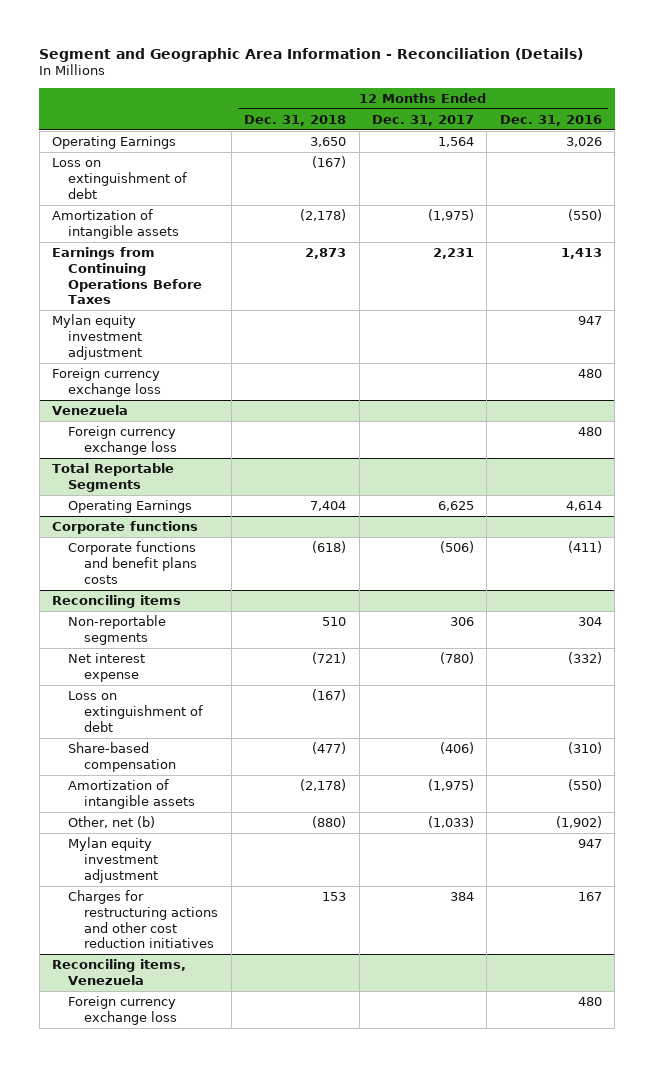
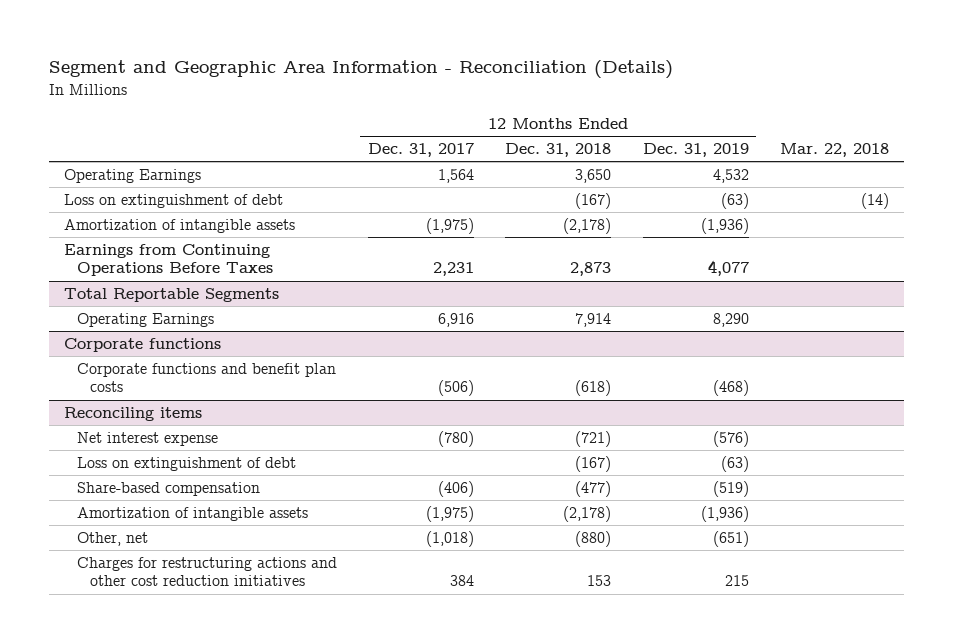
- | 12 Months Ended Dec. 31, 2018 | 12 Months Ended Dec. 31, 2017 | 12 Months Ended Dec. 31, 2016
+ | 12 Months Ended Dec. 31, 2017 | 12 Months Ended Dec. 31, 2018 | 12 Months Ended Dec. 31, 2019 | Mar. 22, 2018
- Mylan equity investment adjustment | | | 947
- Foreign currency exchange loss | | | 480
- Venezuela
- Foreign currency exchange loss | | | 480
@ Total Reportable Segments
- Operating Earnings | 7,404 | 6,625 | 4,614
+ Operating Earnings | 6,916 | 7,914 | 8,290 |
@ Corporate functions
- Corporate functions and benefit plans costs | (618) | (506) | (411)
+ Corporate functions and benefit plan costs | (506) | (618) | (468) |
@ Reconciling items
- Non-reportable segments | 510 | 306 | 304
- Other, net (b) | (880) | (1,033) | (1,902)
- Mylan equity investment adjustment | | | 947
+ Other, net | (1,018) | (880) | (651) |
- Reconciling items, Venezuela
- Foreign currency exchange loss | | | 480

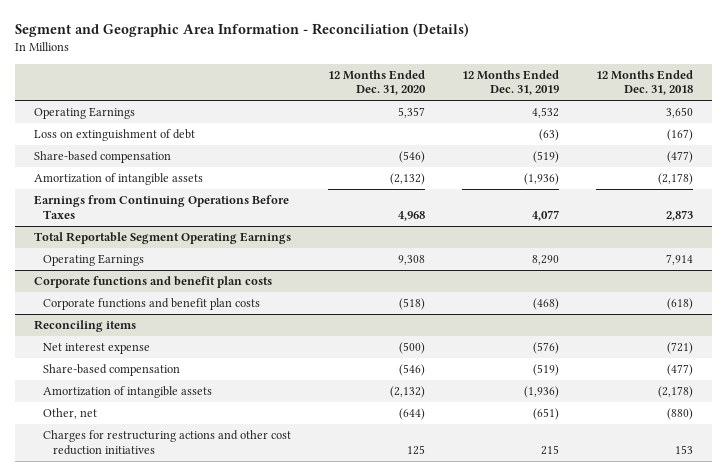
- | 12 Months Ended Dec. 31, 2017 | 12 Months Ended Dec. 31, 2018 | 12 Months Ended Dec. 31, 2019 | Mar. 22, 2018
+ | 12 Months Ended Dec. 31, 2020 | 12 Months Ended Dec. 31, 2019 | 12 Months Ended Dec. 31, 2018
+ Share-based compensation | (546) | (519) | (477)
- Total Reportable Segments
+ Total Reportable Segment Operating Earnings
- Corporate functions
+ Corporate functions and benefit plan costs
@ Reconciling items
- Loss on extinguishment of debt | | (167) | (63) |

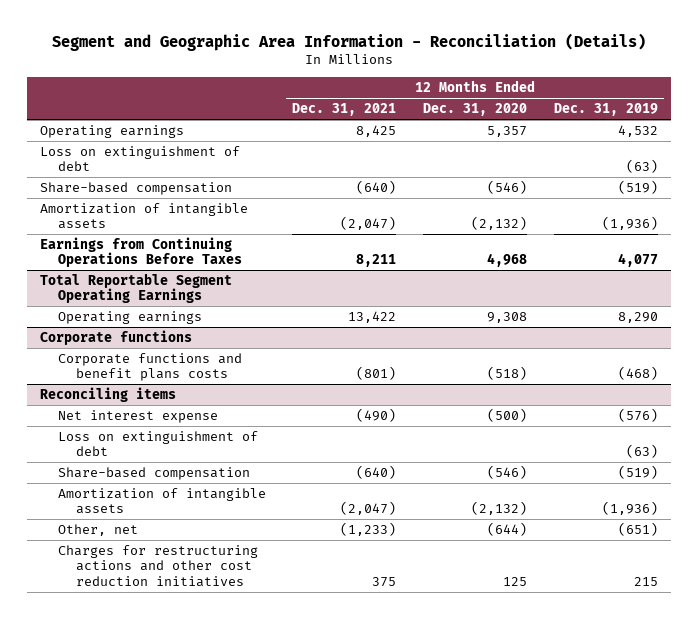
- | 12 Months Ended Dec. 31, 2020 | 12 Months Ended Dec. 31, 2019 | 12 Months Ended Dec. 31, 2018
+ | 12 Months Ended Dec. 31, 2021 | 12 Months Ended Dec. 31, 2020 | 12 Months Ended Dec. 31, 2019
- Operating Earnings | 5,357 | 4,532 | 3,650
+ Operating earnings | 8,425 | 5,357 | 4,532
@ Total Reportable Segment Operating Earnings
- Operating Earnings | 9,308 | 8,290 | 7,914
- Corporate functions and benefit plan costs
- Corporate functions and benefit plan costs | (518) | (468) | (618)
@ Total Reportable Segment Operating Earnings
+ Operating earnings | 13,422 | 9,308 | 8,290
+ Corporate functions
+ Corporate functions and benefit plans costs | (801) | (518) | (468)
@ Reconciling items
+ Loss on extinguishment of debt | | | (63)

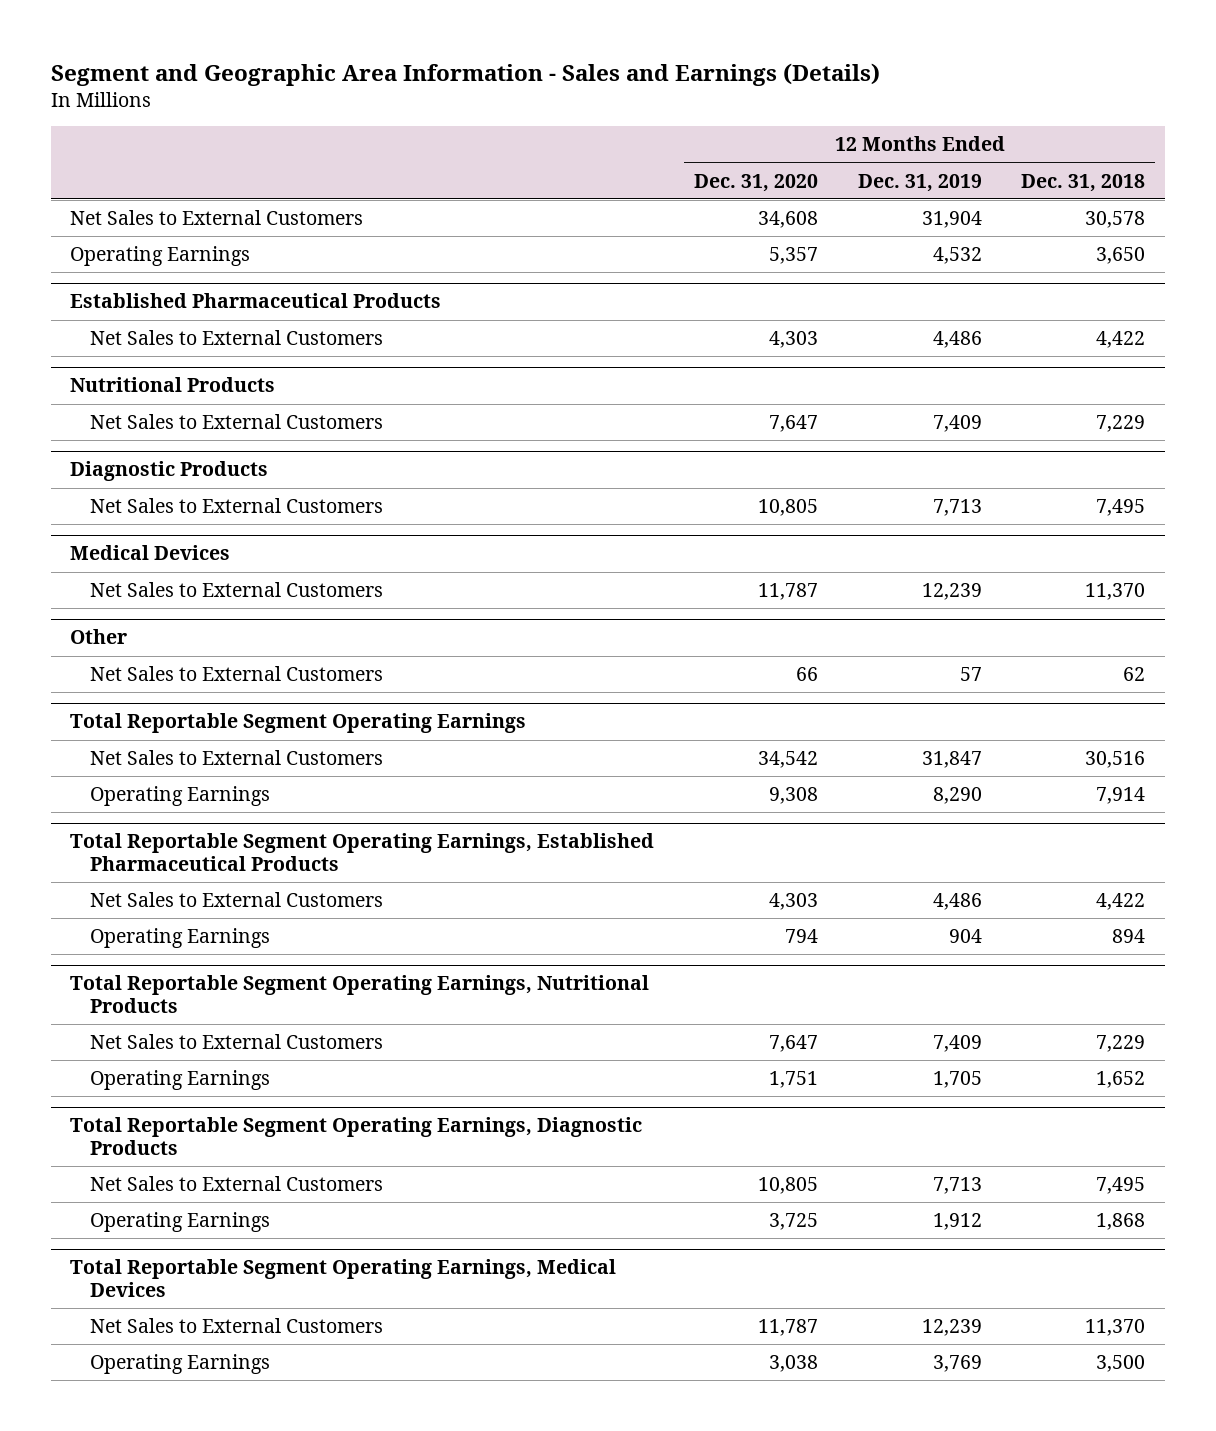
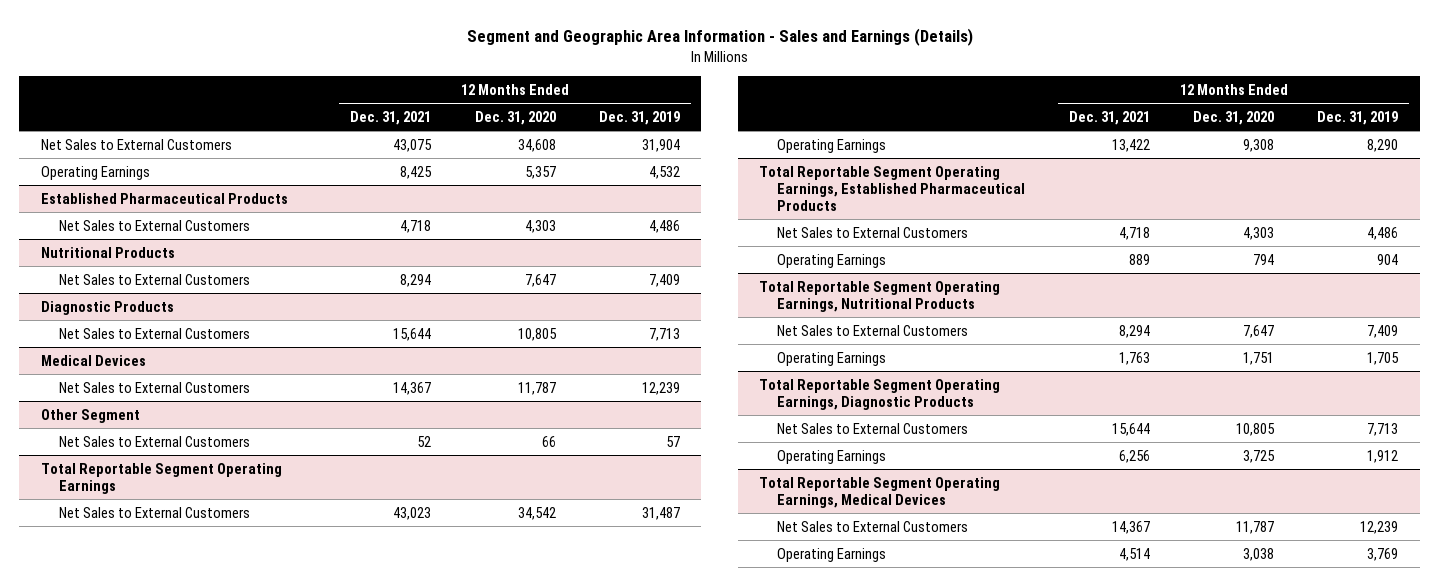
- | 12 Months Ended Dec. 31, 2020 | 12 Months Ended Dec. 31, 2019 | 12 Months Ended Dec. 31, 2018
+ | 12 Months Ended Dec. 31, 2021 | 12 Months Ended Dec. 31, 2020 | 12 Months Ended Dec. 31, 2019
- Other
+ Other Segment
@ Total Reportable Segment Operating Earnings
- Net Sales to External Customers | 34,542 | 31,847 | 30,516
+ Net Sales to External Customers | 43,023 | 34,542 | 31,487

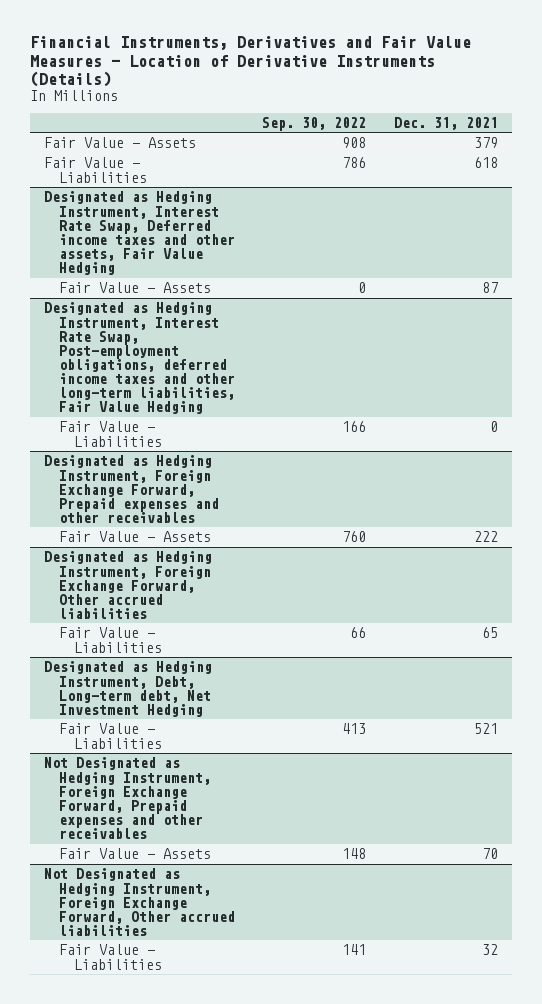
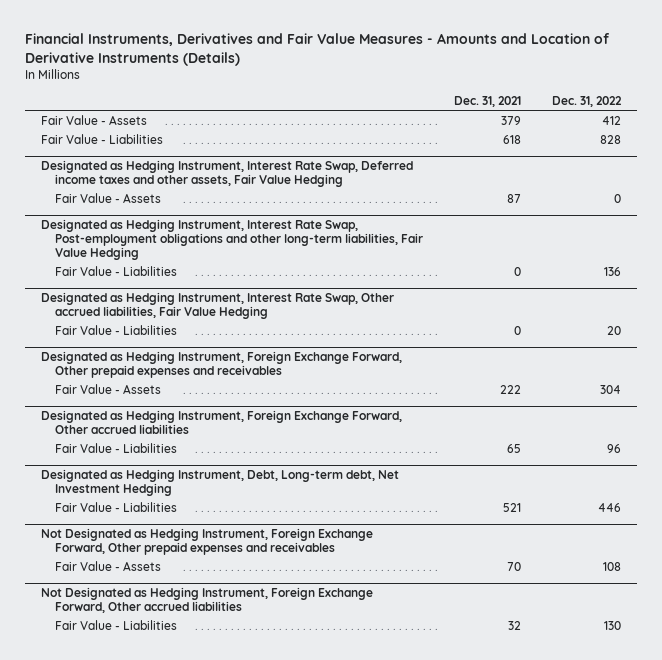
- Financial Instruments, Derivatives and Fair Value Measures - Location of Derivative Instruments (Details)
+ Financial Instruments, Derivatives and Fair Value Measures - Amounts and Location of Derivative Instruments (Details)
- | Sep. 30, 2022 | Dec. 31, 2021
+ | Dec. 31, 2021 | Dec. 31, 2022
- Designated as Hedging Instrument, Interest Rate Swap, Post-employment obligations, deferred income taxes and other long-term liabilities, Fair Value Hedging
+ Designated as Hedging Instrument, Interest Rate Swap, Post-employment obligations and other long-term liabilities, Fair Value Hedging
- Designated as Hedging Instrument, Foreign Exchange Forward, Prepaid expenses and other receivables
+ Designated as Hedging Instrument, Interest Rate Swap, Other accrued liabilities, Fair Value Hedging
+ Fair Value - Liabilities | 0 | 20
+ Designated as Hedging Instrument, Foreign Exchange Forward, Other prepaid expenses and receivables
- Not Designated as Hedging Instrument, Foreign Exchange Forward, Prepaid expenses and other receivables
+ Not Designated as Hedging Instrument, Foreign Exchange Forward, Other prepaid expenses and receivables

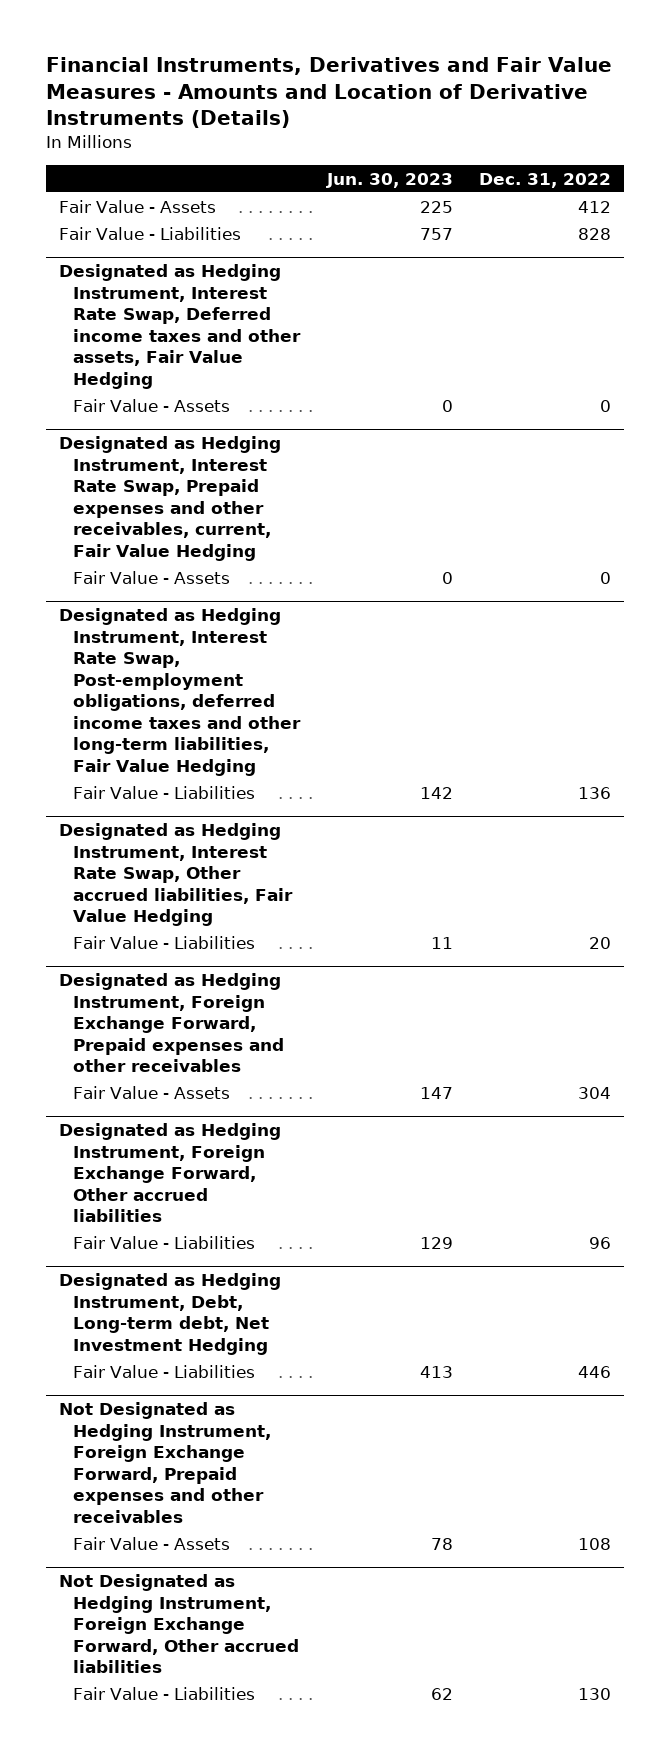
- | Dec. 31, 2021 | Dec. 31, 2022
+ | Jun. 30, 2023 | Dec. 31, 2022
- Designated as Hedging Instrument, Interest Rate Swap, Post-employment obligations and other long-term liabilities, Fair Value Hedging
+ Designated as Hedging Instrument, Interest Rate Swap, Prepaid expenses and other receivables, current, Fair Value Hedging
+ Fair Value - Assets | 0 | 0
+ Designated as Hedging Instrument, Interest Rate Swap, Post-employment obligations, deferred income taxes and other long-term liabilities, Fair Value Hedging
- Designated as Hedging Instrument, Foreign Exchange Forward, Other prepaid expenses and receivables
+ Designated as Hedging Instrument, Foreign Exchange Forward, Prepaid expenses and other receivables
- Not Designated as Hedging Instrument, Foreign Exchange Forward, Other prepaid expenses and receivables
+ Not Designated as Hedging Instrument, Foreign Exchange Forward, Prepaid expenses and other receivables

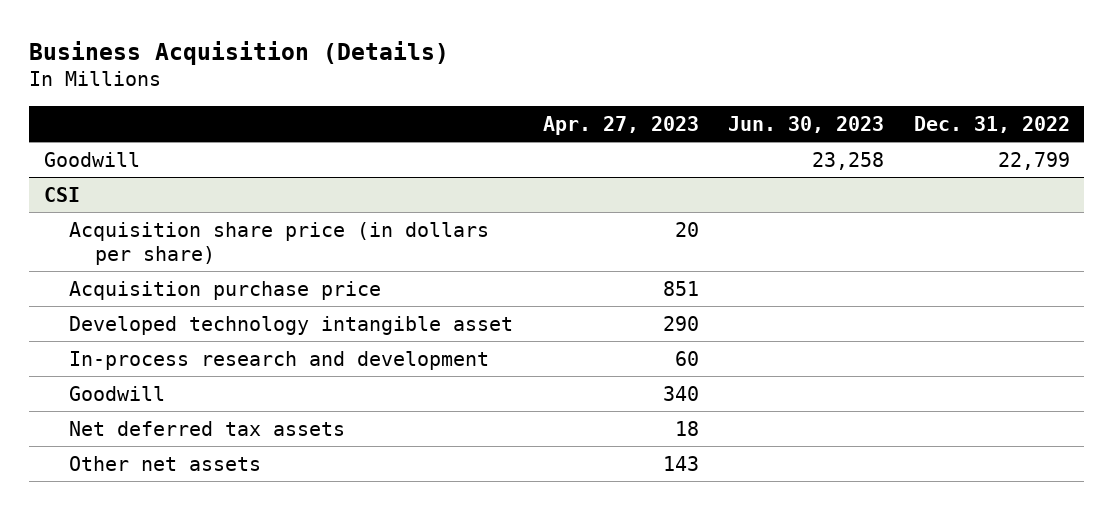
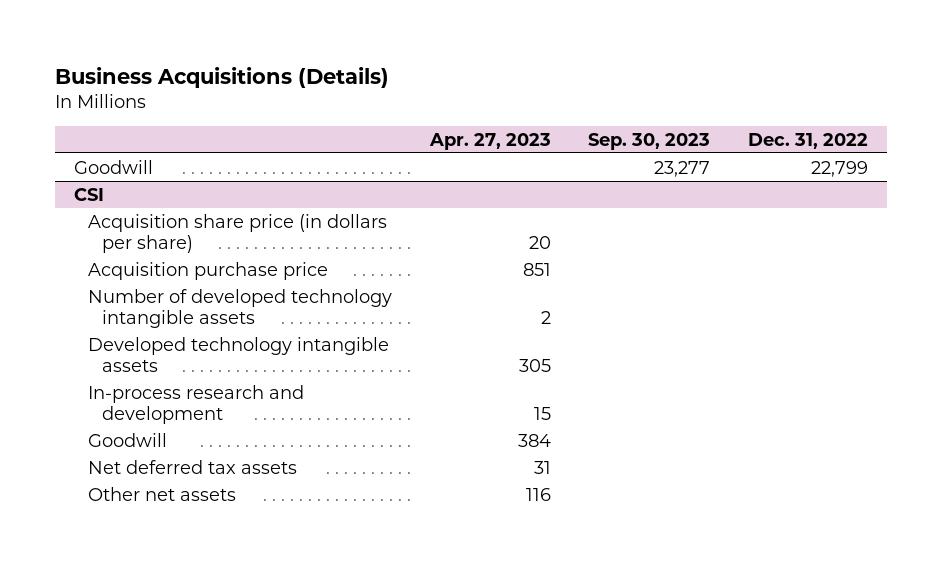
- Business Acquisition (Details)
+ Business Acquisitions (Details)
- | Apr. 27, 2023 | Jun. 30, 2023 | Dec. 31, 2022
+ | Apr. 27, 2023 | Sep. 30, 2023 | Dec. 31, 2022
@ CSI
- Developed technology intangible asset | 290 | |
- In-process research and development | 60 | |
- Goodwill | 340 | |
- Net deferred tax assets | 18 | |
- Other net assets | 143 | |
+ Number of developed technology intangible assets | 2 | |
+ Developed technology intangible assets | 305 | |
+ In-process research and development | 15 | |
+ Goodwill | 384 | |
+ Net deferred tax assets | 31 | |
+ Other net assets | 116 | |

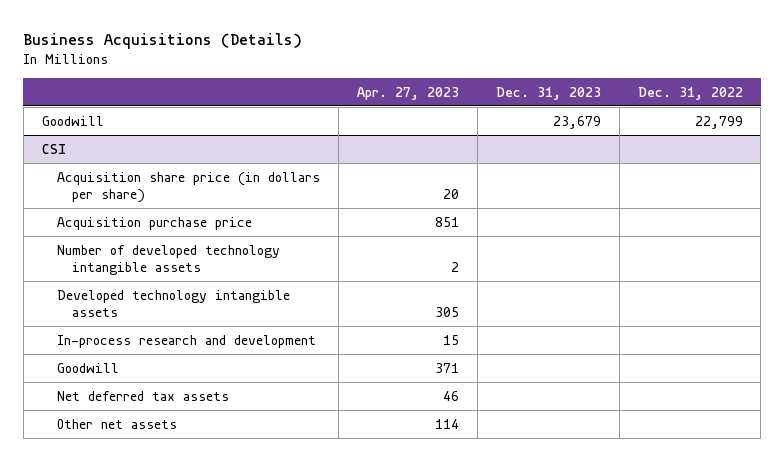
- | Apr. 27, 2023 | Sep. 30, 2023 | Dec. 31, 2022
+ | Apr. 27, 2023 | Dec. 31, 2023 | Dec. 31, 2022
@ CSI
- Goodwill | 384 | |
- Net deferred tax assets | 31 | |
- Other net assets | 116 | |
+ Goodwill | 371 | |
+ Net deferred tax assets | 46 | |
+ Other net assets | 114 | |

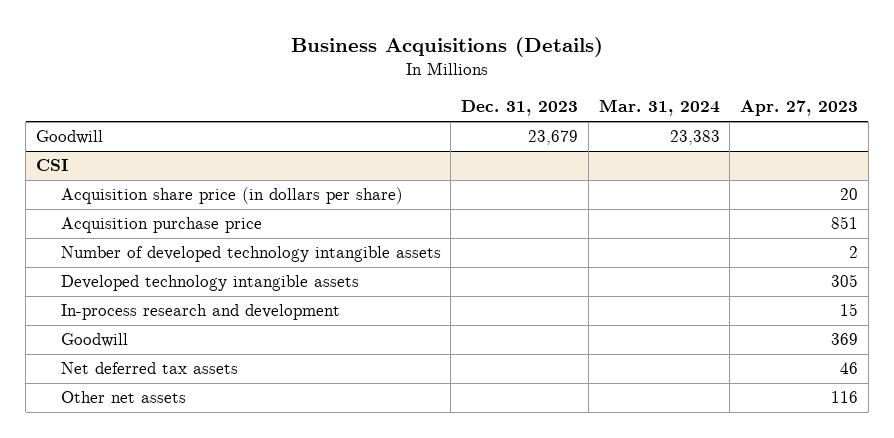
- | Apr. 27, 2023 | Dec. 31, 2023 | Dec. 31, 2022
+ | Dec. 31, 2023 | Mar. 31, 2024 | Apr. 27, 2023
@ CSI
- Goodwill | 371 | |
+ Goodwill | | | 369
- Other net assets | 114 | |
+ Other net assets | | | 116

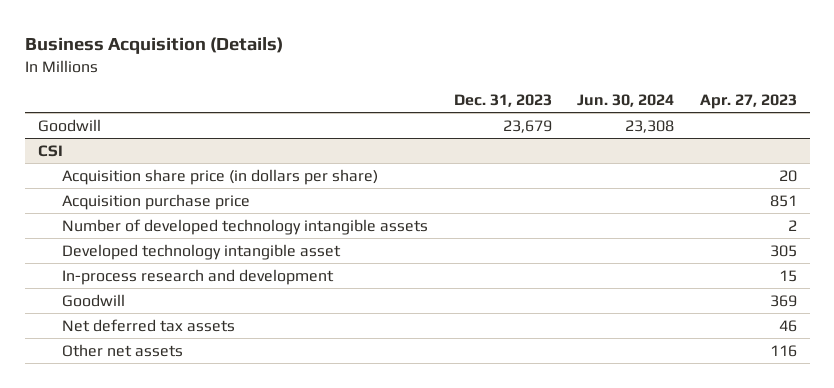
- Business Acquisitions (Details)
+ Business Acquisition (Details)
- | Dec. 31, 2023 | Mar. 31, 2024 | Apr. 27, 2023
+ | Dec. 31, 2023 | Jun. 30, 2024 | Apr. 27, 2023
@ CSI
- Developed technology intangible assets | | | 305
+ Developed technology intangible asset | | | 305

